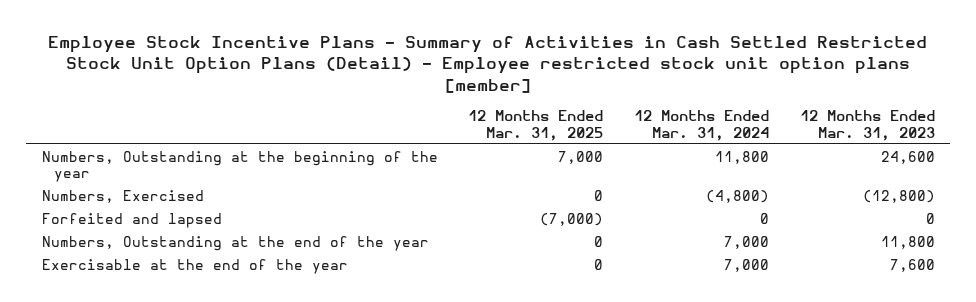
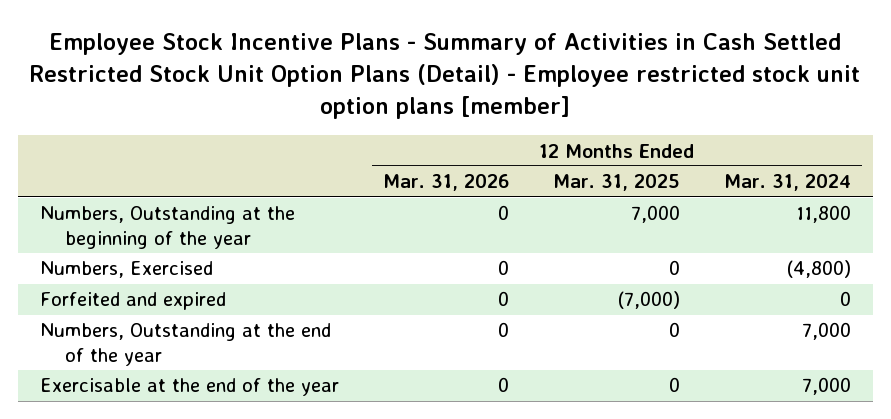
- | 12 Months Ended Mar. 31, 2025 | 12 Months Ended Mar. 31, 2024 | 12 Months Ended Mar. 31, 2023
+ | 12 Months Ended Mar. 31, 2026 | 12 Months Ended Mar. 31, 2025 | 12 Months Ended Mar. 31, 2024
- Forfeited and lapsed | (7,000) | 0 | 0
+ Forfeited and expired | 0 | (7,000) | 0

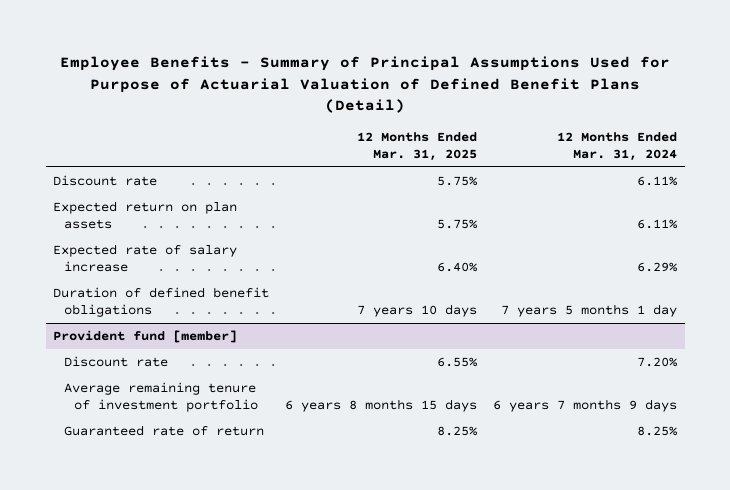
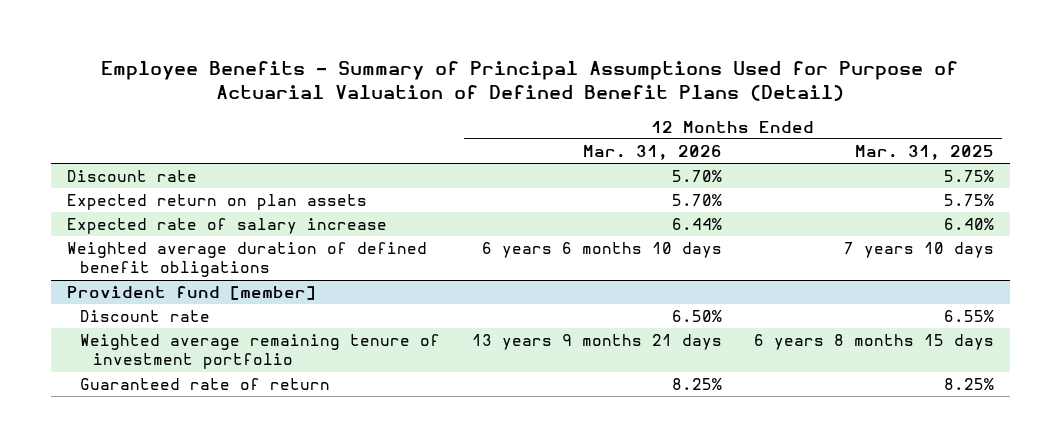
- | 12 Months Ended Mar. 31, 2025 | 12 Months Ended Mar. 31, 2024
+ | 12 Months Ended Mar. 31, 2026 | 12 Months Ended Mar. 31, 2025
- Duration of defined benefit obligations | 7 years 10 days | 7 years 5 months 1 day
+ Weighted average duration of defined benefit obligations | 6 years 6 months 10 days | 7 years 10 days
@ Provident fund [member]
- Average remaining tenure of investment portfolio | 6 years 8 months 15 days | 6 years 7 months 9 days
+ Weighted average remaining tenure of investment portfolio | 13 years 9 months 21 days | 6 years 8 months 15 days

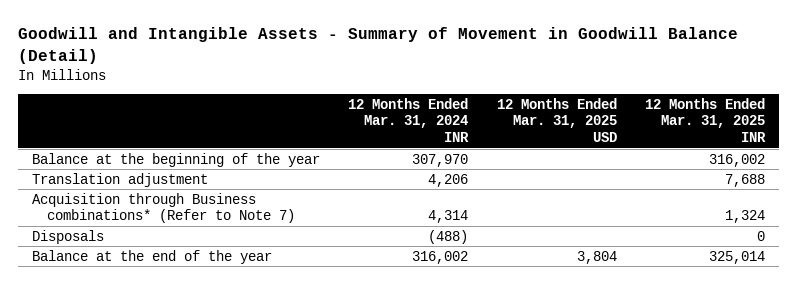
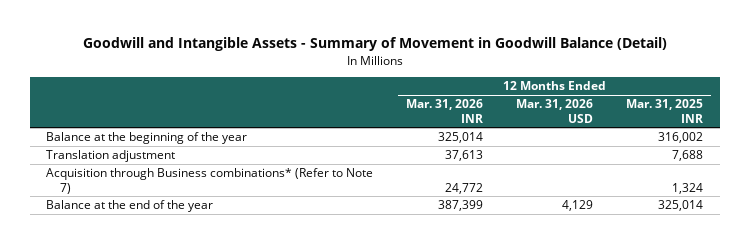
- | 12 Months Ended Mar. 31, 2024 INR | 12 Months Ended Mar. 31, 2025 USD | 12 Months Ended Mar. 31, 2025 INR
+ | 12 Months Ended Mar. 31, 2026 INR | 12 Months Ended Mar. 31, 2026 USD | 12 Months Ended Mar. 31, 2025 INR
- Disposals | (488) | | 0

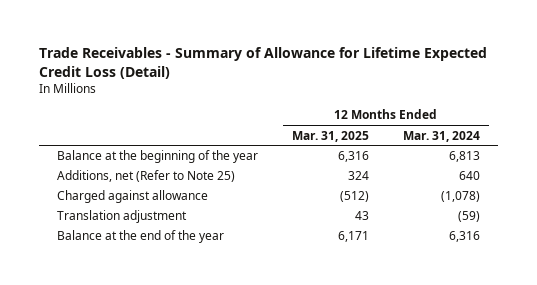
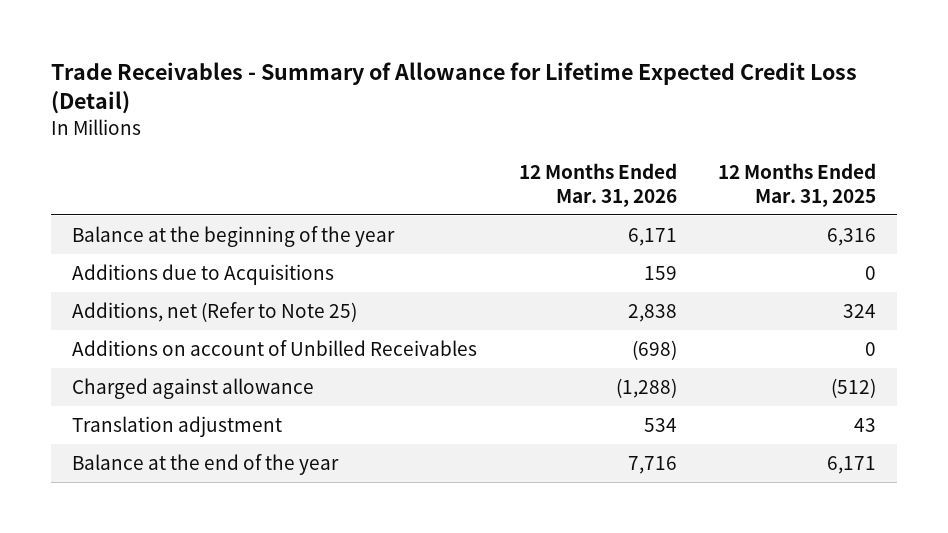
- | 12 Months Ended Mar. 31, 2025 | 12 Months Ended Mar. 31, 2024
+ | 12 Months Ended Mar. 31, 2026 | 12 Months Ended Mar. 31, 2025
+ Additions due to Acquisitions | 159 | 0
+ Additions on account of Unbilled Receivables | (698) | 0

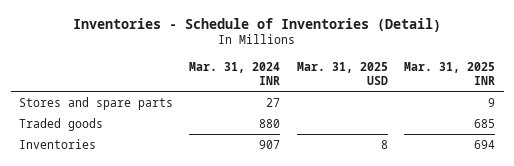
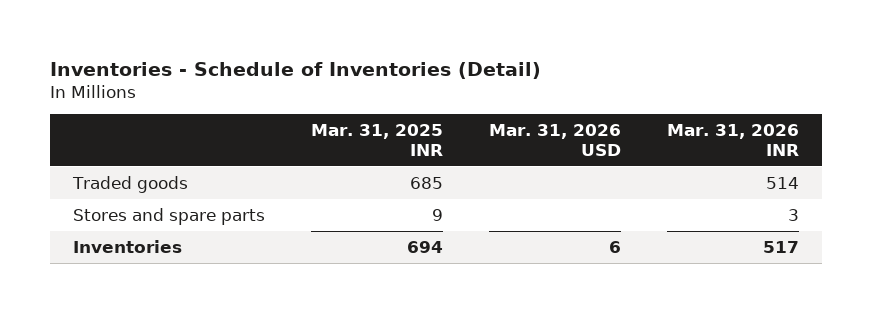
- | Mar. 31, 2024 INR | Mar. 31, 2025 USD | Mar. 31, 2025 INR
+ | Mar. 31, 2025 INR | Mar. 31, 2026 USD | Mar. 31, 2026 INR
moved down: Stores and spare parts | 9 | | 3

